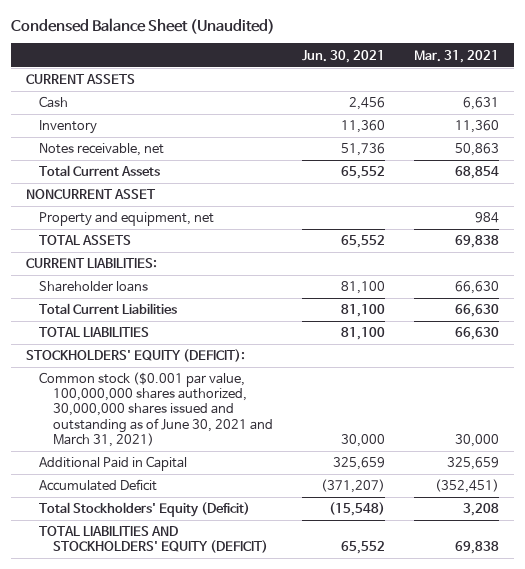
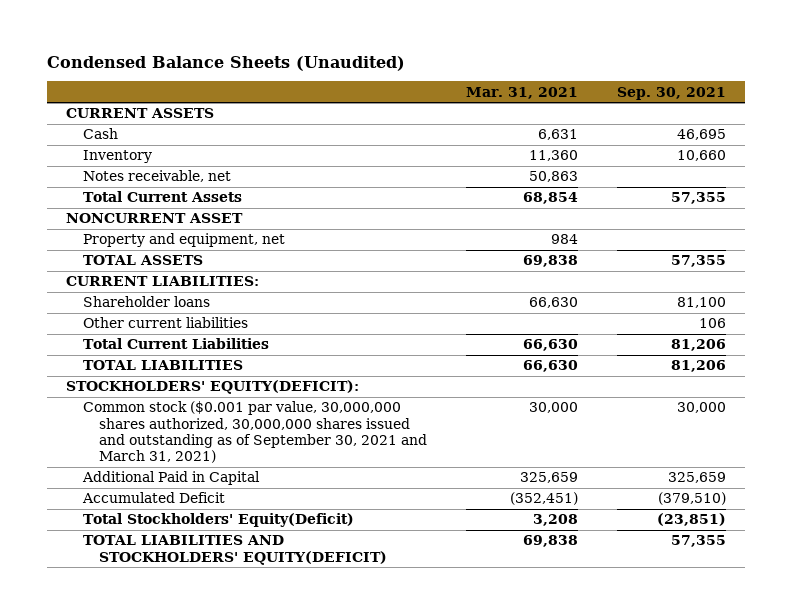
- Condensed Balance Sheet (Unaudited)
+ Condensed Balance Sheets (Unaudited)
- | Jun. 30, 2021 | Mar. 31, 2021
+ | Mar. 31, 2021 | Sep. 30, 2021
+ Other current liabilities | | 106
- STOCKHOLDERS' EQUITY (DEFICIT):
- Common stock ($0.001 par value, 100,000,000 shares authorized, 30,000,000 shares issued and outstanding as of June 30, 2021 and March 31, 2021) | 30,000 | 30,000
+ STOCKHOLDERS' EQUITY(DEFICIT):
+ Common stock ($0.001 par value, 30,000,000 shares authorized, 30,000,000 shares issued and outstanding as of September 30, 2021 and March 31, 2021) | 30,000 | 30,000
- Total Stockholders' Equity (Deficit) | (15,548) | 3,208
- TOTAL LIABILITIES AND STOCKHOLDERS' EQUITY (DEFICIT) | 65,552 | 69,838
+ Total Stockholders' Equity(Deficit) | 3,208 | (23,851)
+ TOTAL LIABILITIES AND STOCKHOLDERS' EQUITY(DEFICIT) | 69,838 | 57,355

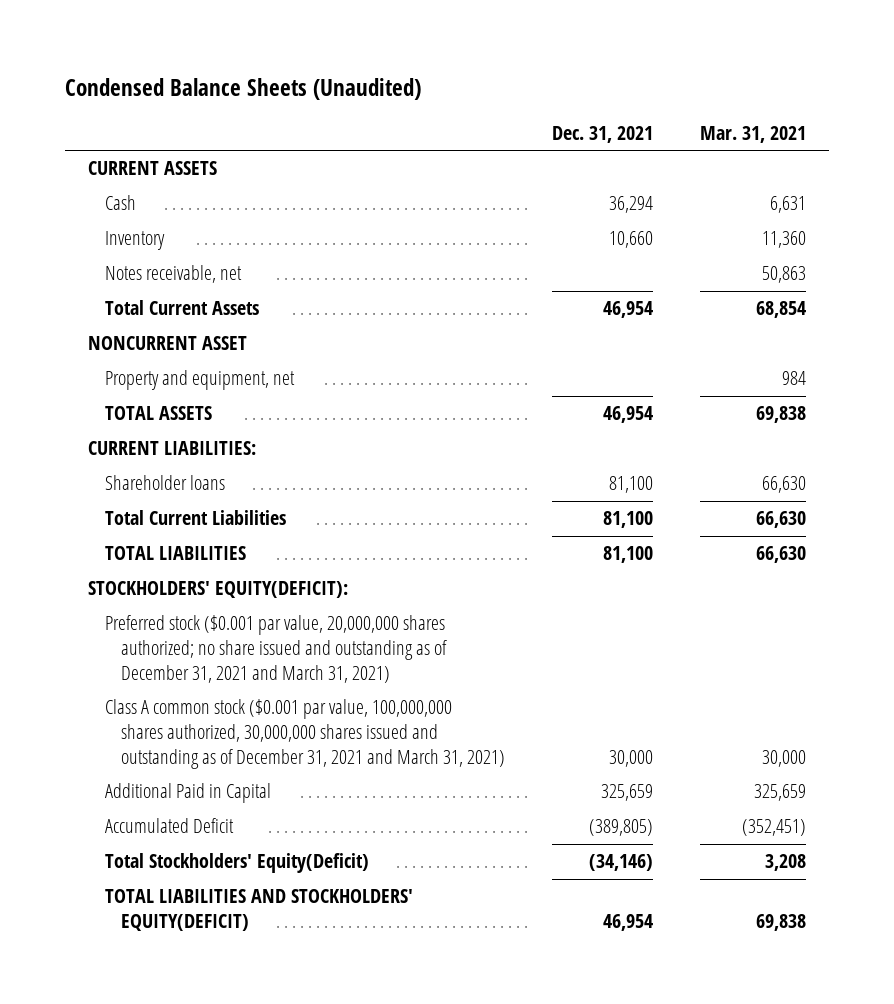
- | Mar. 31, 2021 | Sep. 30, 2021
+ | Dec. 31, 2021 | Mar. 31, 2021
- Other current liabilities | | 106
- Common stock ($0.001 par value, 30,000,000 shares authorized, 30,000,000 shares issued and outstanding as of September 30, 2021 and March 31, 2021) | 30,000 | 30,000
+ Preferred stock ($0.001 par value, 20,000,000 shares authorized; no share issued and outstanding as of December 31, 2021 and March 31, 2021)
+ Class A common stock ($0.001 par value, 100,000,000 shares authorized, 30,000,000 shares issued and outstanding as of December 31, 2021 and March 31, 2021) | 30,000 | 30,000

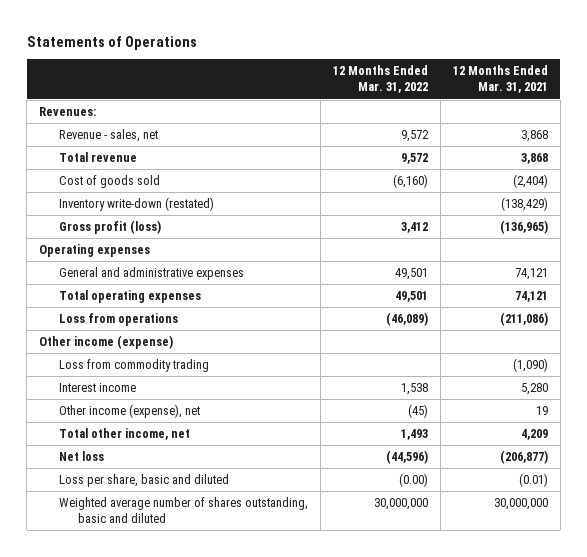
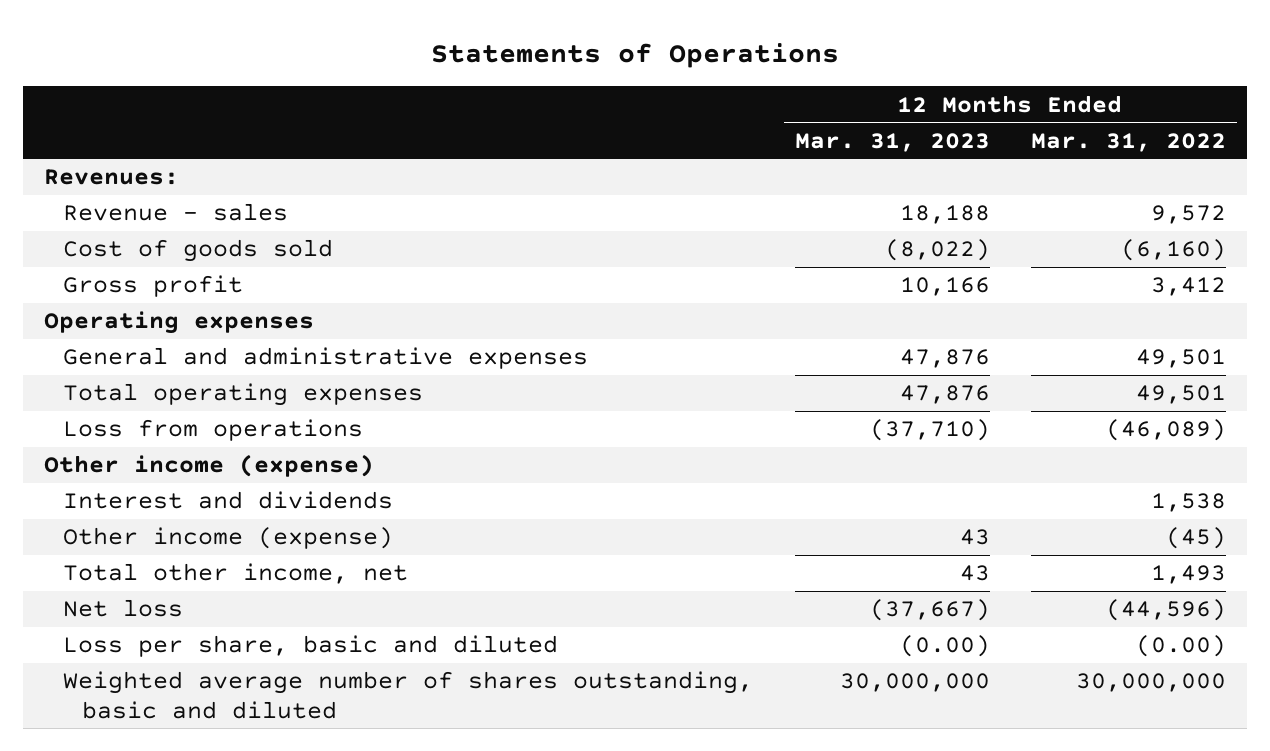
- | 12 Months Ended Mar. 31, 2022 | 12 Months Ended Mar. 31, 2021
+ | 12 Months Ended Mar. 31, 2023 | 12 Months Ended Mar. 31, 2022
- Revenue - sales, net | 9,572 | 3,868
- Total revenue | 9,572 | 3,868
+ Revenue - sales | 18,188 | 9,572
- Inventory write-down (restated) | | (138,429)
- Gross profit (loss) | 3,412 | (136,965)
+ Gross profit | 10,166 | 3,412
- Loss from commodity trading | | (1,090)
- Interest income | 1,538 | 5,280
- Other income (expense), net | (45) | 19
+ Interest and dividends | | 1,538
+ Other income (expense) | 43 | (45)

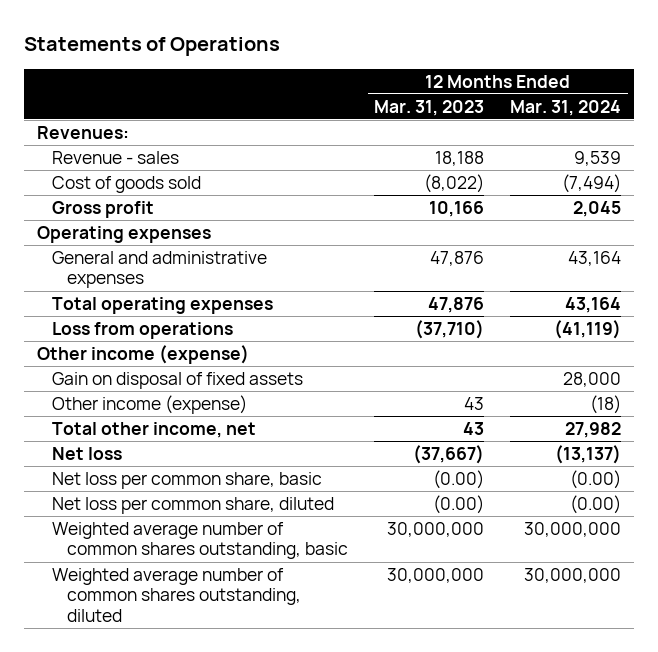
- | 12 Months Ended Mar. 31, 2023 | 12 Months Ended Mar. 31, 2022
+ | 12 Months Ended Mar. 31, 2023 | 12 Months Ended Mar. 31, 2024
- Interest and dividends | | 1,538
+ Gain on disposal of fixed assets | | 28,000
- Loss per share, basic and diluted | (0.00) | (0.00)
- Weighted average number of shares outstanding, basic and diluted | 30,000,000 | 30,000,000
+ Net loss per common share, basic | (0.00) | (0.00)
+ Net loss per common share, diluted | (0.00) | (0.00)
+ Weighted average number of common shares outstanding, basic | 30,000,000 | 30,000,000
+ Weighted average number of common shares outstanding, diluted | 30,000,000 | 30,000,000

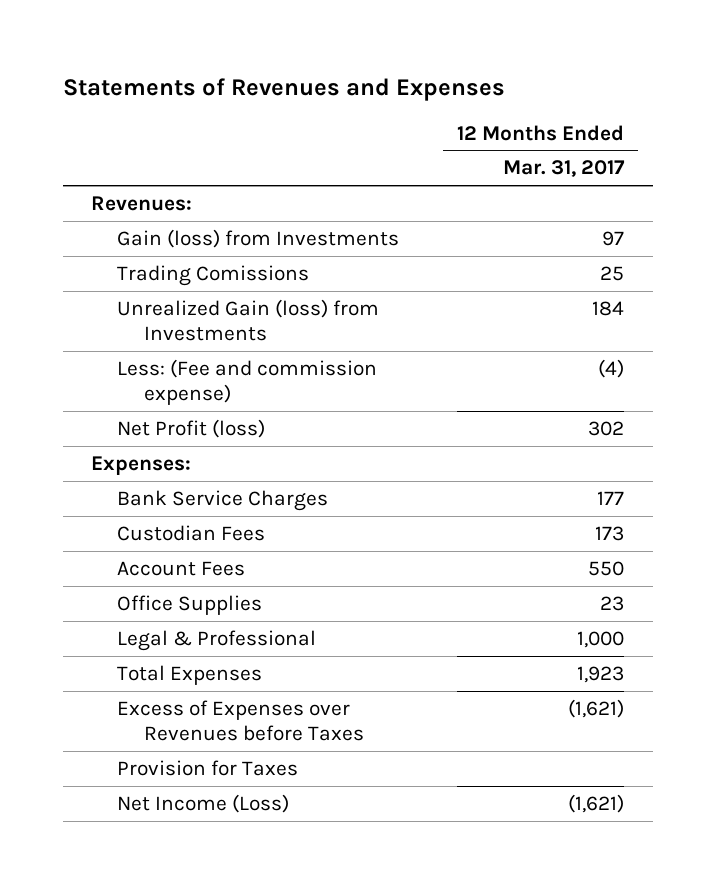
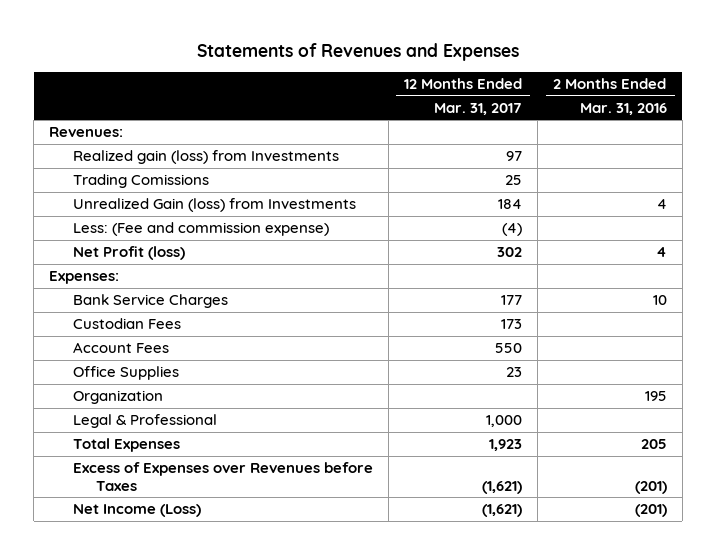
- | 12 Months Ended Mar. 31, 2017
+ | 12 Months Ended Mar. 31, 2017 | 2 Months Ended Mar. 31, 2016
- Gain (loss) from Investments | 97
+ Realized gain (loss) from Investments | 97 |
+ Organization | | 195
- Provision for Taxes

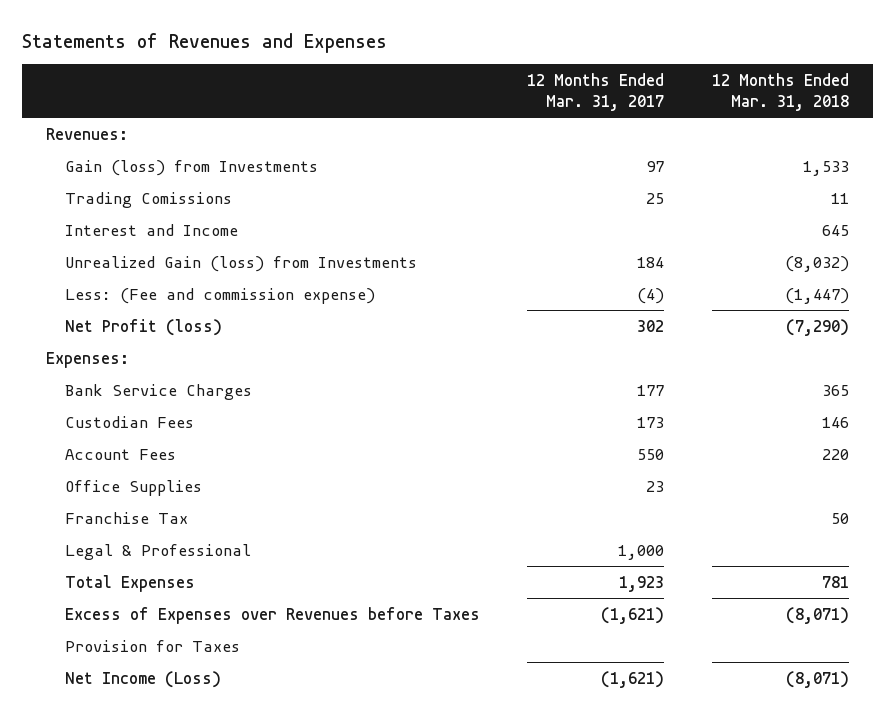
- | 12 Months Ended Mar. 31, 2017 | 2 Months Ended Mar. 31, 2016
+ | 12 Months Ended Mar. 31, 2017 | 12 Months Ended Mar. 31, 2018
- Realized gain (loss) from Investments | 97 |
+ Gain (loss) from Investments | 97 | 1,533
+ Interest and Income | | 645
- Organization | | 195
+ Franchise Tax | | 50
+ Provision for Taxes

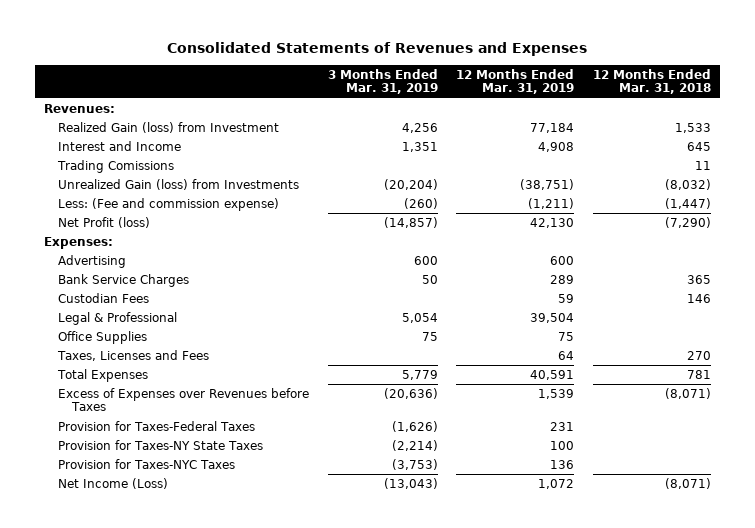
- Statements of Revenues and Expenses
+ Consolidated Statements of Revenues and Expenses
- | 12 Months Ended Mar. 31, 2017 | 12 Months Ended Mar. 31, 2018
+ | 3 Months Ended Mar. 31, 2019 | 12 Months Ended Mar. 31, 2019 | 12 Months Ended Mar. 31, 2018
- Gain (loss) from Investments | 97 | 1,533
+ Realized Gain (loss) from Investment | 4,256 | 77,184 | 1,533
moved down: Trading Comissions | | | 11
+ Advertising | 600 | 600 |
- Account Fees | 550 | 220
- Franchise Tax | | 50
moved down: Office Supplies | 75 | 75 |
+ Taxes, Licenses and Fees | | 64 | 270
- Provision for Taxes
+ Provision for Taxes-Federal Taxes | (1,626) | 231 |
+ Provision for Taxes-NY State Taxes | (2,214) | 100 |
+ Provision for Taxes-NYC Taxes | (3,753) | 136 |

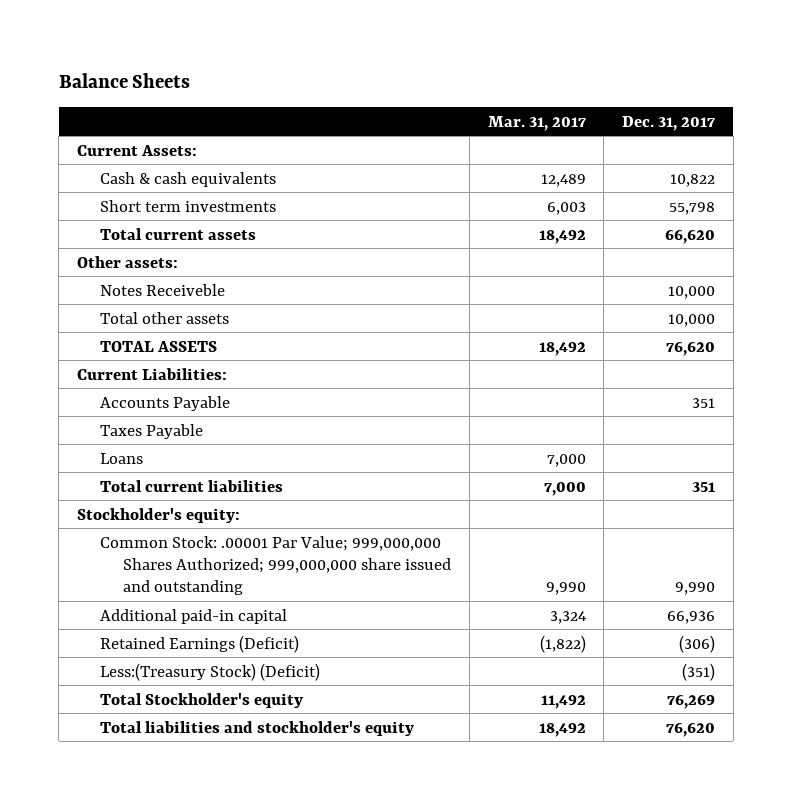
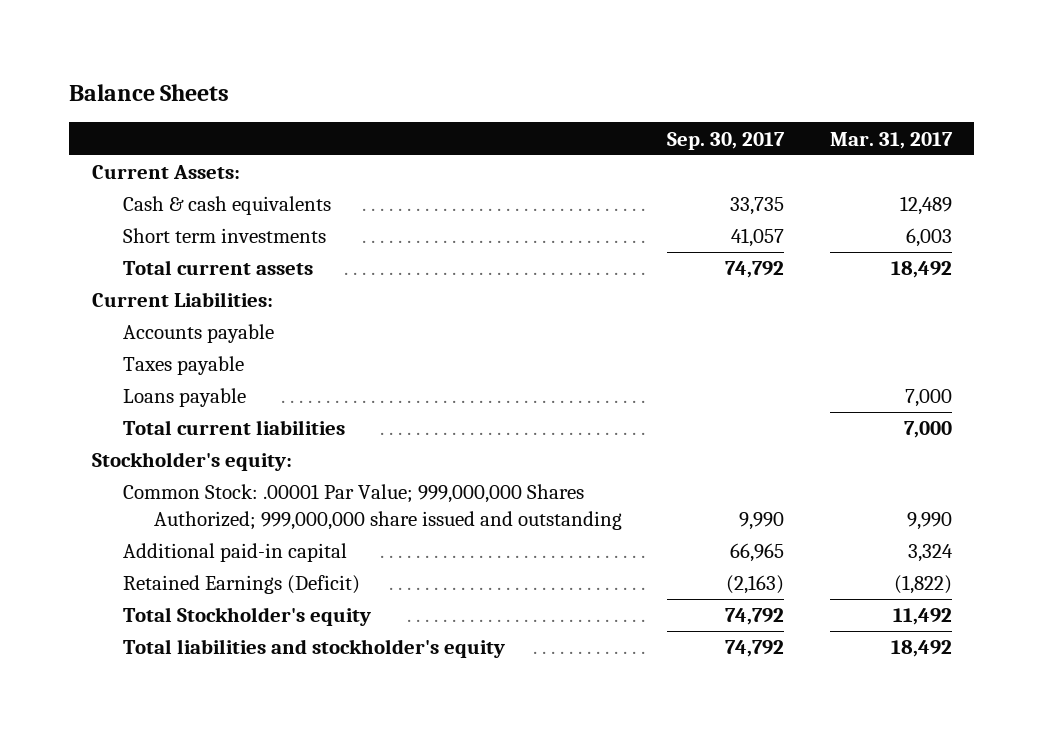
- | Mar. 31, 2017 | Dec. 31, 2017
+ | Sep. 30, 2017 | Mar. 31, 2017
- Other assets:
- Notes Receiveble | | 10,000
- Total other assets | | 10,000
- TOTAL ASSETS | 18,492 | 76,620
- Accounts Payable | | 351
- Taxes Payable
- Loans | 7,000 |
+ Accounts payable
+ Taxes payable
+ Loans payable | | 7,000
- Less:(Treasury Stock) (Deficit) | | (351)

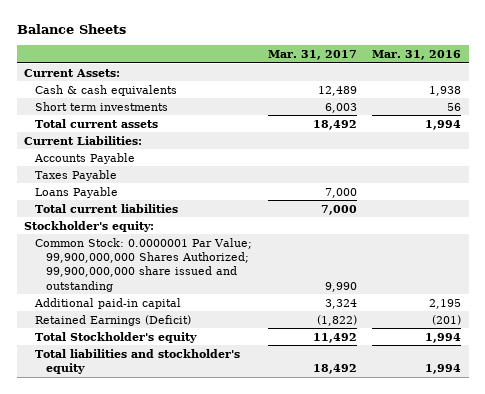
- | Sep. 30, 2017 | Mar. 31, 2017
+ | Mar. 31, 2017 | Mar. 31, 2016
- Accounts payable
- Taxes payable
- Loans payable | | 7,000
+ Accounts Payable
+ Taxes Payable
+ Loans Payable | 7,000 |
- Common Stock: .00001 Par Value; 999,000,000 Shares Authorized; 999,000,000 share issued and outstanding | 9,990 | 9,990
+ Common Stock: 0.0000001 Par Value; 99,900,000,000 Shares Authorized; 99,900,000,000 share issued and outstanding | 9,990 |

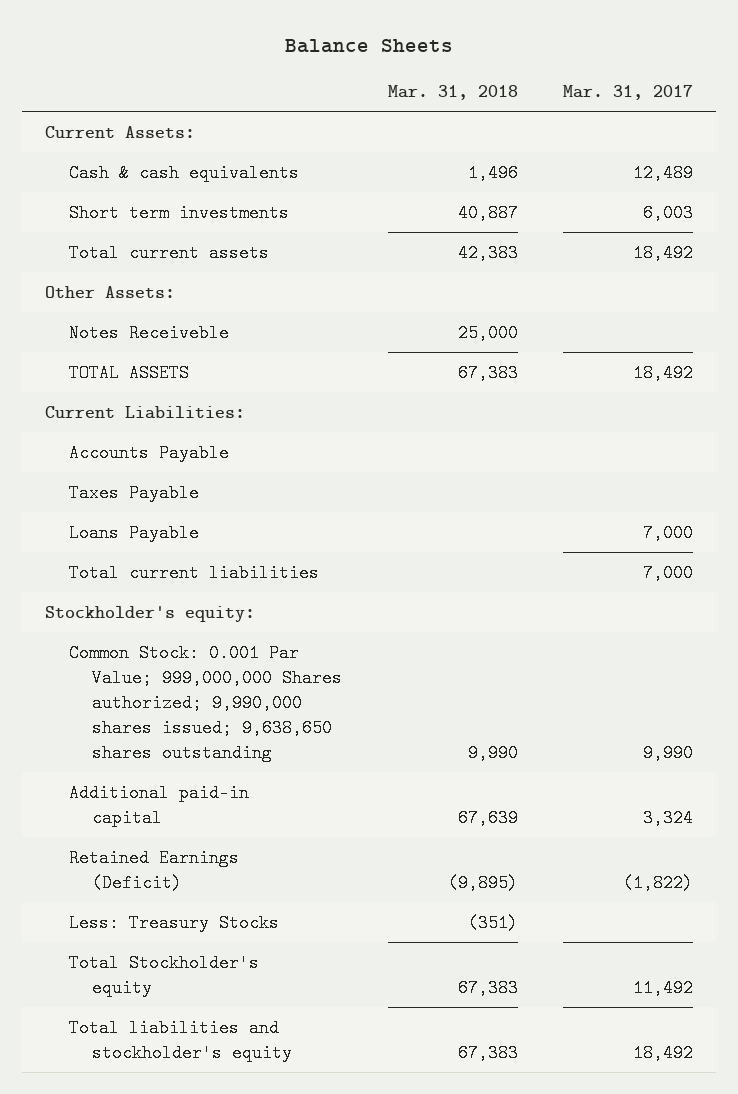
- | Mar. 31, 2017 | Mar. 31, 2016
+ | Mar. 31, 2018 | Mar. 31, 2017
+ Other Assets:
+ Notes Receiveble | 25,000 |
+ TOTAL ASSETS | 67,383 | 18,492
- Common Stock: 0.0000001 Par Value; 99,900,000,000 Shares Authorized; 99,900,000,000 share issued and outstanding | 9,990 |
+ Common Stock: 0.001 Par Value; 999,000,000 Shares authorized; 9,990,000 shares issued; 9,638,650 shares outstanding | 9,990 | 9,990
+ Less: Treasury Stocks | (351) |

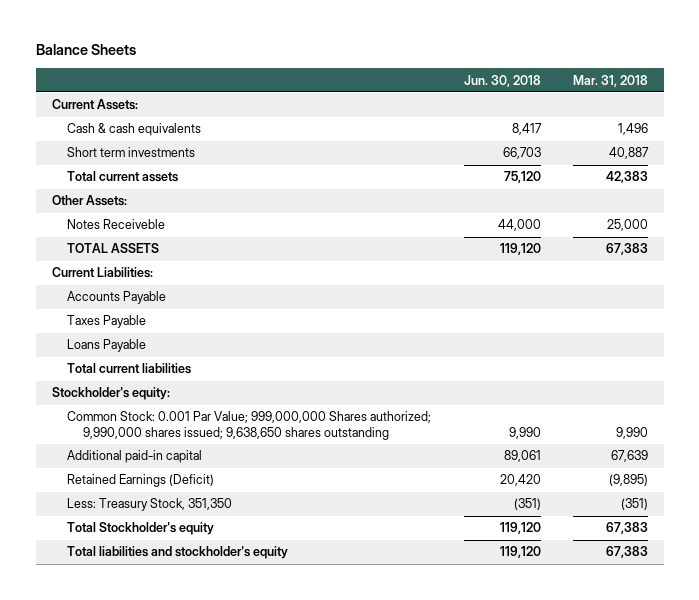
- | Mar. 31, 2018 | Mar. 31, 2017
+ | Jun. 30, 2018 | Mar. 31, 2018
- Less: Treasury Stocks | (351) |
+ Less: Treasury Stock, 351,350 | (351) | (351)

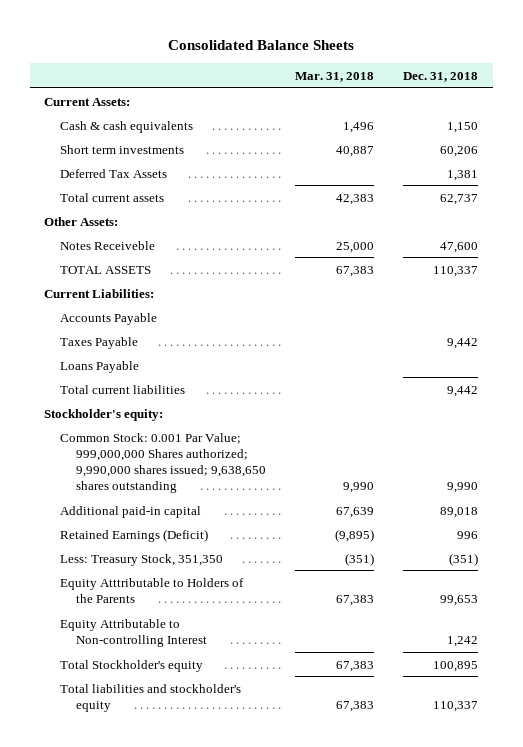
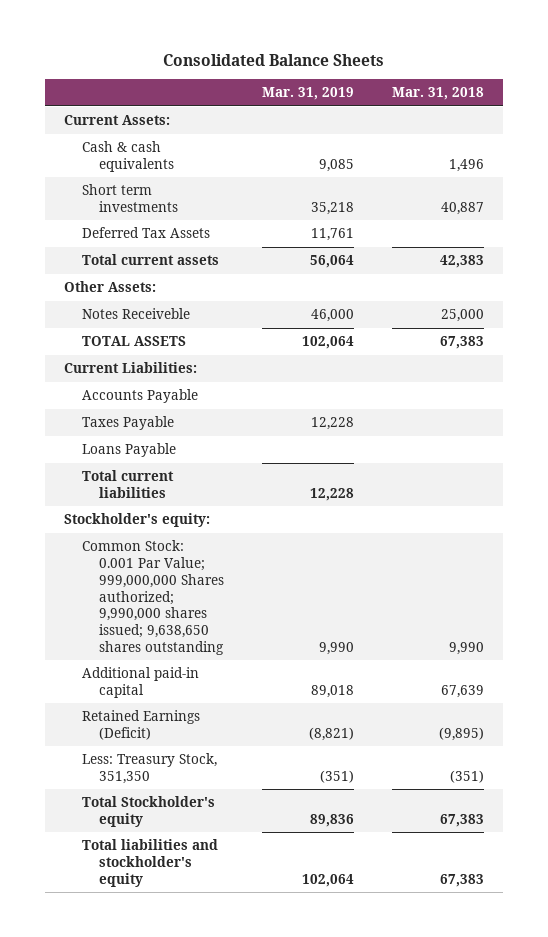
- | Mar. 31, 2018 | Dec. 31, 2018
+ | Mar. 31, 2019 | Mar. 31, 2018
- Equity Atttributable to Holders of the Parents | 67,383 | 99,653
- Equity Attributable to Non-controlling Interest | | 1,242

